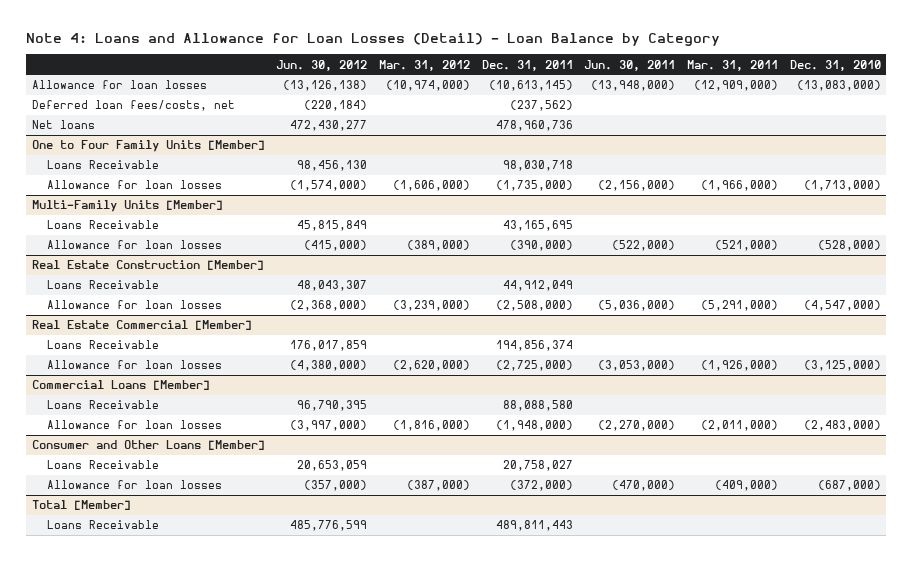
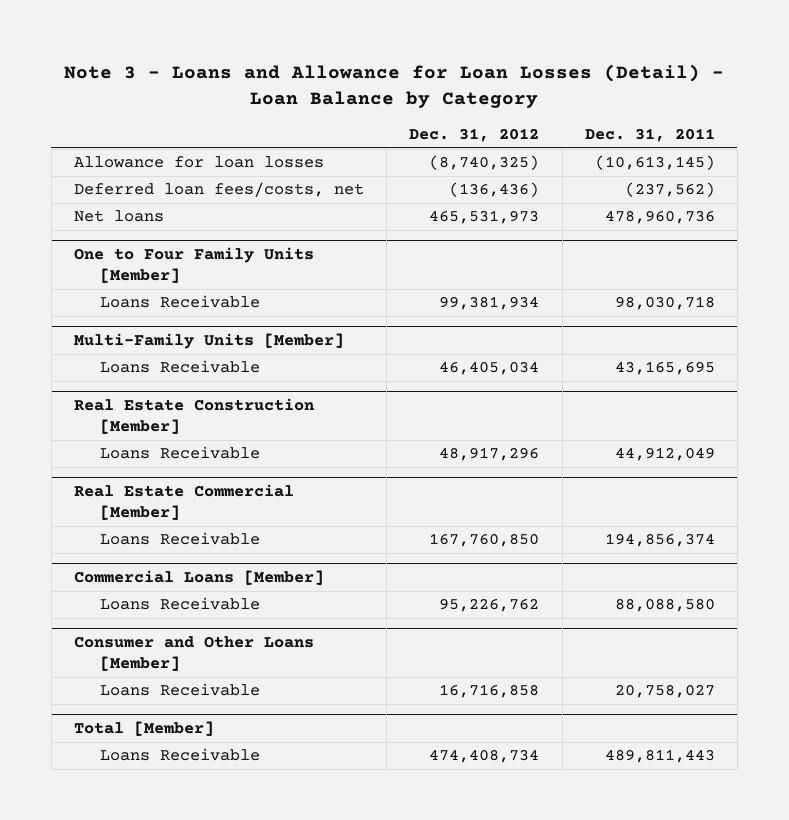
- Note 4: Loans and Allowance for Loan Losses (Detail) - Loan Balance by Category
+ Note 3 - Loans and Allowance for Loan Losses (Detail) - Loan Balance by Category
- | Jun. 30, 2012 | Mar. 31, 2012 | Dec. 31, 2011 | Jun. 30, 2011 | Mar. 31, 2011 | Dec. 31, 2010
+ | Dec. 31, 2012 | Dec. 31, 2011
@ One to Four Family Units [Member]
- Allowance for loan losses | (1,574,000) | (1,606,000) | (1,735,000) | (2,156,000) | (1,966,000) | (1,713,000)
@ Multi-Family Units [Member]
- Allowance for loan losses | (415,000) | (389,000) | (390,000) | (522,000) | (521,000) | (528,000)
@ Real Estate Construction [Member]
- Allowance for loan losses | (2,368,000) | (3,239,000) | (2,508,000) | (5,036,000) | (5,291,000) | (4,547,000)
@ Real Estate Commercial [Member]
- Allowance for loan losses | (4,380,000) | (2,620,000) | (2,725,000) | (3,053,000) | (1,926,000) | (3,125,000)
@ Commercial Loans [Member]
- Allowance for loan losses | (3,997,000) | (1,816,000) | (1,948,000) | (2,270,000) | (2,011,000) | (2,483,000)
@ Consumer and Other Loans [Member]
- Allowance for loan losses | (357,000) | (387,000) | (372,000) | (470,000) | (409,000) | (687,000)

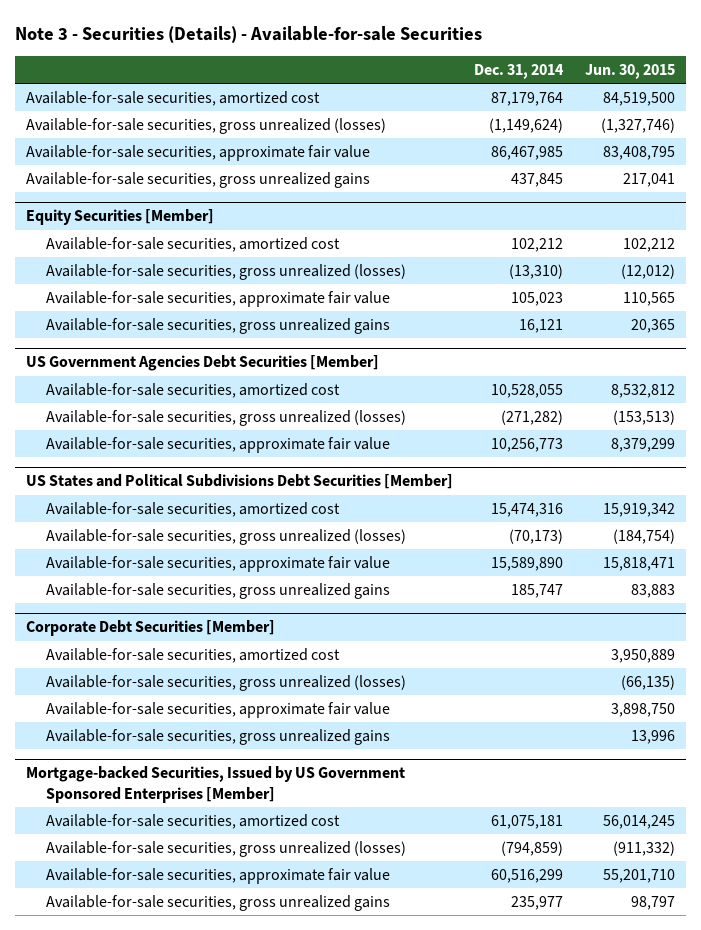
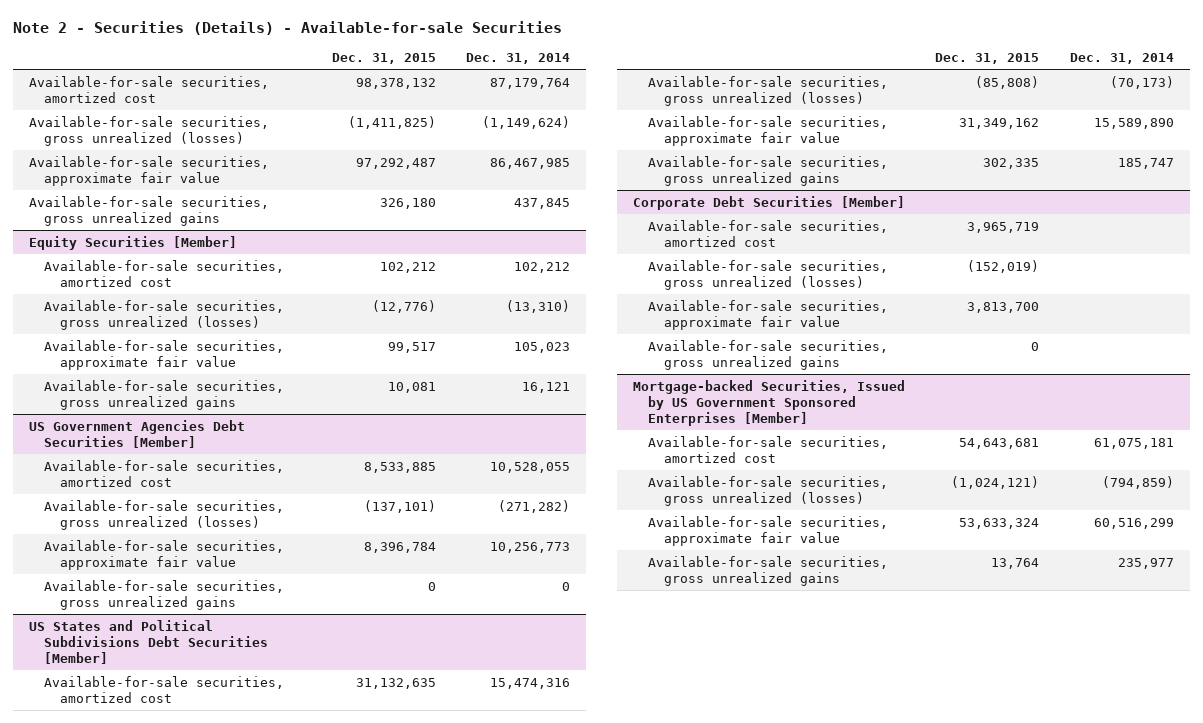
- Note 3 - Securities (Details) - Available-for-sale Securities
+ Note 2 - Securities (Details) - Available-for-sale Securities
- | Dec. 31, 2014 | Jun. 30, 2015
+ | Dec. 31, 2015 | Dec. 31, 2014
@ US Government Agencies Debt Securities [Member]
+ Available-for-sale securities, gross unrealized gains | 0 | 0

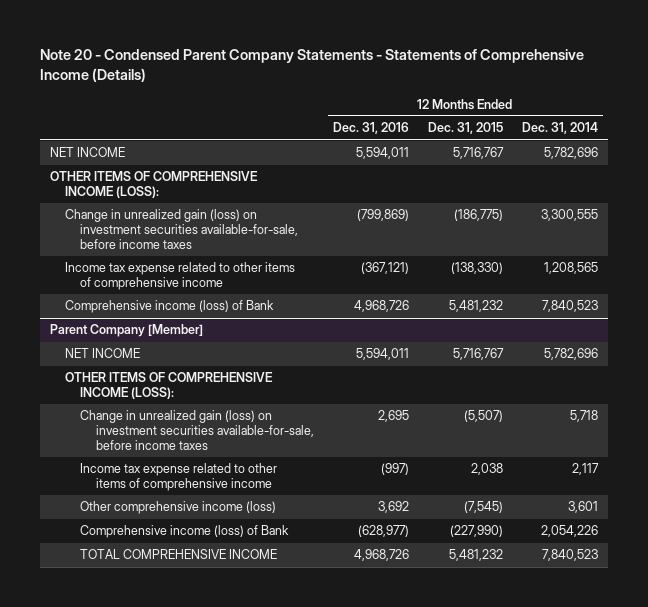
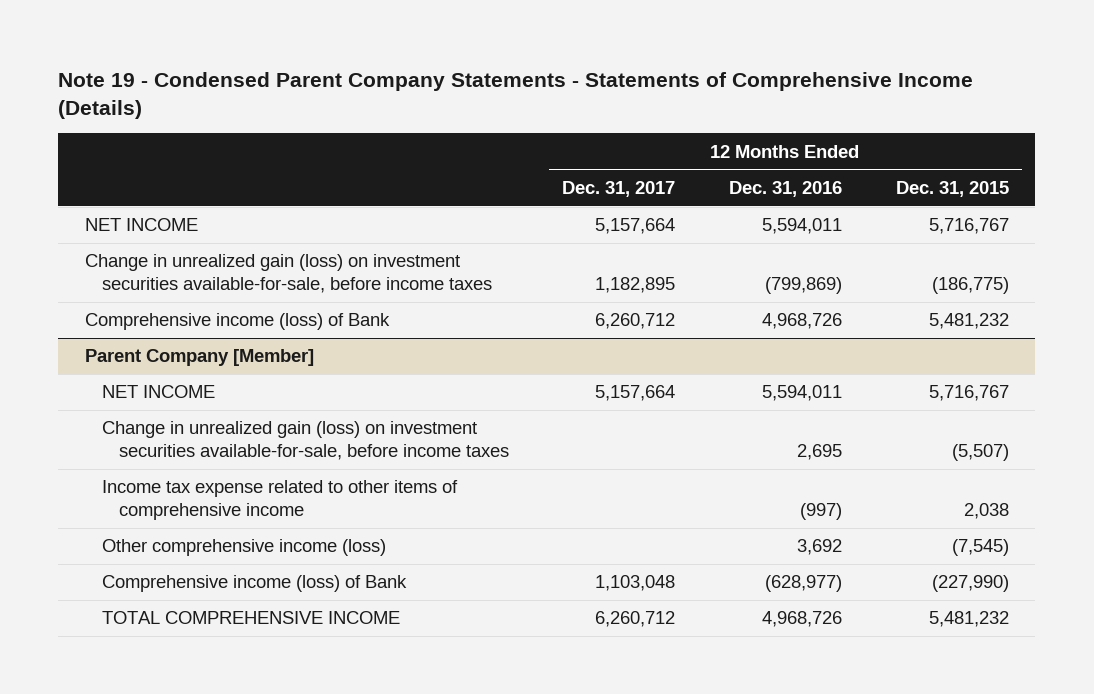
- Note 20 - Condensed Parent Company Statements - Statements of Comprehensive Income (Details)
+ Note 19 - Condensed Parent Company Statements - Statements of Comprehensive Income (Details)
- | 12 Months Ended Dec. 31, 2016 | 12 Months Ended Dec. 31, 2015 | 12 Months Ended Dec. 31, 2014
+ | 12 Months Ended Dec. 31, 2017 | 12 Months Ended Dec. 31, 2016 | 12 Months Ended Dec. 31, 2015
- OTHER ITEMS OF COMPREHENSIVE INCOME (LOSS):
- Income tax expense related to other items of comprehensive income | (367,121) | (138,330) | 1,208,565
@ Parent Company [Member]
- OTHER ITEMS OF COMPREHENSIVE INCOME (LOSS):

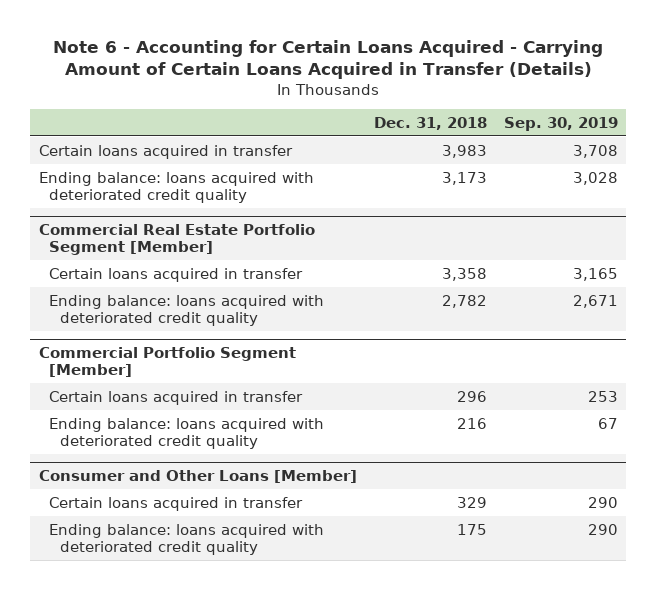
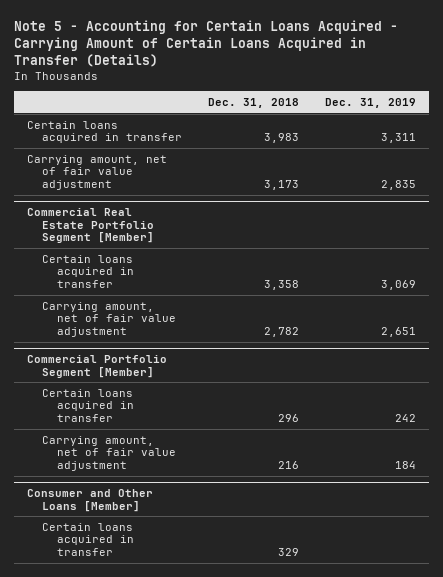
- Note 6 - Accounting for Certain Loans Acquired - Carrying Amount of Certain Loans Acquired in Transfer (Details)
+ Note 5 - Accounting for Certain Loans Acquired - Carrying Amount of Certain Loans Acquired in Transfer (Details)
- | Dec. 31, 2018 | Sep. 30, 2019
+ | Dec. 31, 2018 | Dec. 31, 2019
- Ending balance: loans acquired with deteriorated credit quality | 3,173 | 3,028
+ Carrying amount, net of fair value adjustment | 3,173 | 2,835
@ Commercial Real Estate Portfolio Segment [Member]
- Ending balance: loans acquired with deteriorated credit quality | 2,782 | 2,671
+ Carrying amount, net of fair value adjustment | 2,782 | 2,651
@ Commercial Portfolio Segment [Member]
- Ending balance: loans acquired with deteriorated credit quality | 216 | 67
+ Carrying amount, net of fair value adjustment | 216 | 184
@ Consumer and Other Loans [Member]
- Ending balance: loans acquired with deteriorated credit quality | 175 | 290

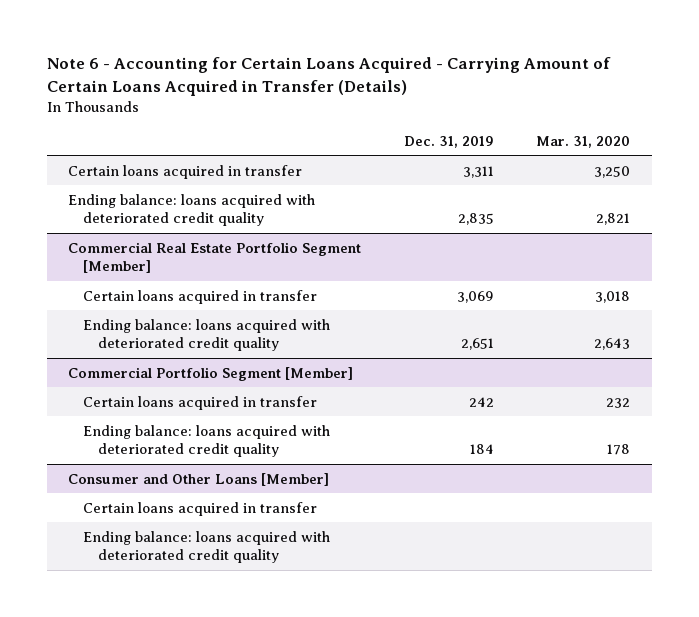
- Note 5 - Accounting for Certain Loans Acquired - Carrying Amount of Certain Loans Acquired in Transfer (Details)
+ Note 6 - Accounting for Certain Loans Acquired - Carrying Amount of Certain Loans Acquired in Transfer (Details)
- | Dec. 31, 2018 | Dec. 31, 2019
+ | Dec. 31, 2019 | Mar. 31, 2020
- Carrying amount, net of fair value adjustment | 3,173 | 2,835
+ Ending balance: loans acquired with deteriorated credit quality | 2,835 | 2,821
@ Commercial Real Estate Portfolio Segment [Member]
- Carrying amount, net of fair value adjustment | 2,782 | 2,651
+ Ending balance: loans acquired with deteriorated credit quality | 2,651 | 2,643
@ Commercial Portfolio Segment [Member]
- Carrying amount, net of fair value adjustment | 216 | 184
+ Ending balance: loans acquired with deteriorated credit quality | 184 | 178
@ Consumer and Other Loans [Member]
+ Ending balance: loans acquired with deteriorated credit quality

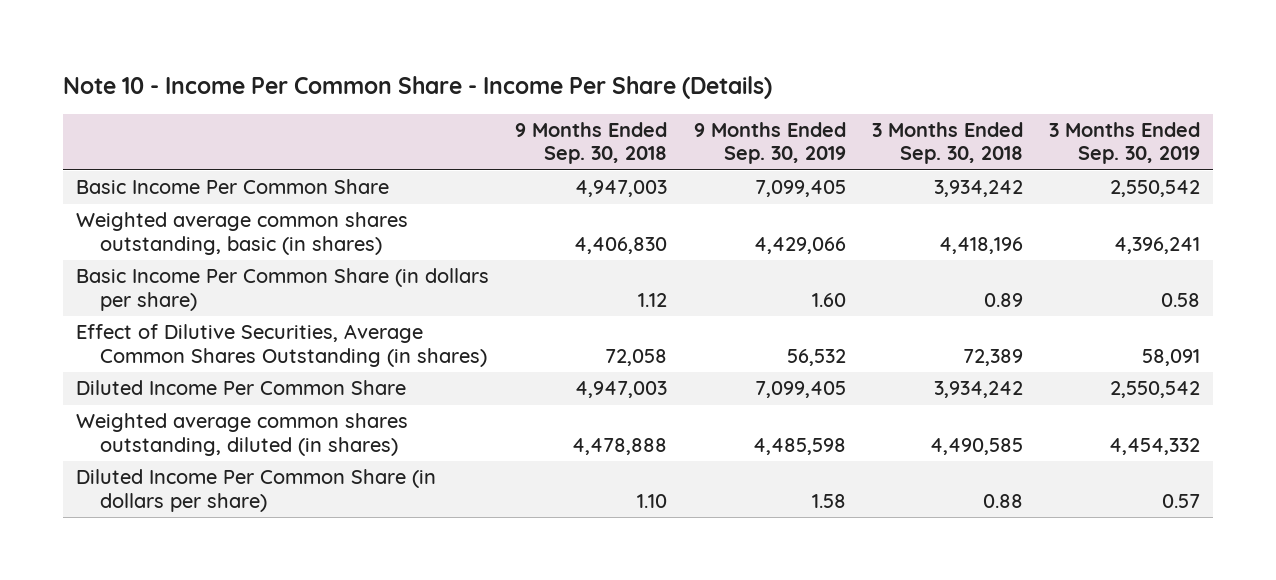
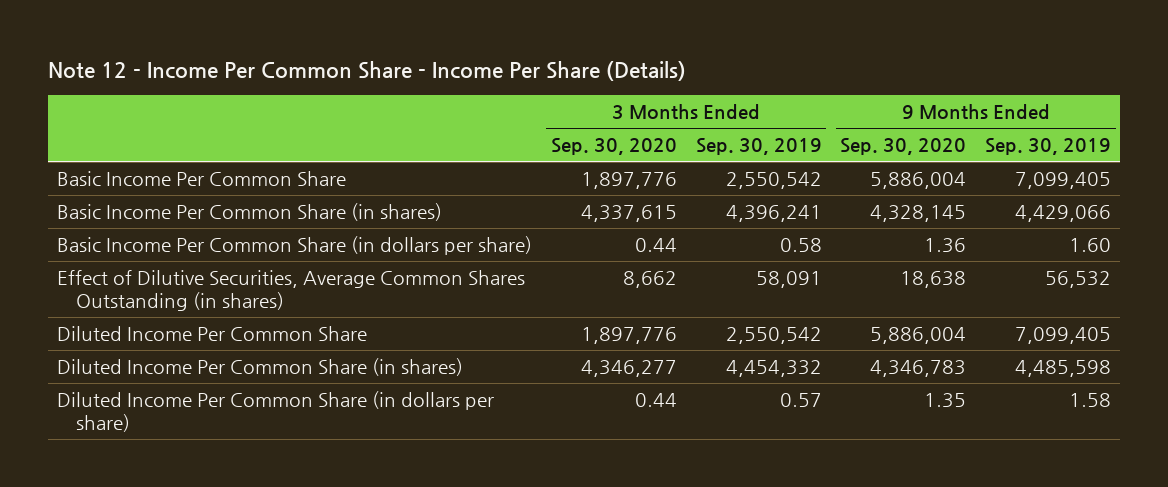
- Note 10 - Income Per Common Share - Income Per Share (Details)
+ Note 12 - Income Per Common Share - Income Per Share (Details)
- | 9 Months Ended Sep. 30, 2018 | 9 Months Ended Sep. 30, 2019 | 3 Months Ended Sep. 30, 2018 | 3 Months Ended Sep. 30, 2019
+ | 3 Months Ended Sep. 30, 2020 | 3 Months Ended Sep. 30, 2019 | 9 Months Ended Sep. 30, 2020 | 9 Months Ended Sep. 30, 2019
- Weighted average common shares outstanding, basic (in shares) | 4,406,830 | 4,429,066 | 4,418,196 | 4,396,241
+ Basic Income Per Common Share (in shares) | 4,337,615 | 4,396,241 | 4,328,145 | 4,429,066
- Weighted average common shares outstanding, diluted (in shares) | 4,478,888 | 4,485,598 | 4,490,585 | 4,454,332
+ Diluted Income Per Common Share (in shares) | 4,346,277 | 4,454,332 | 4,346,783 | 4,485,598

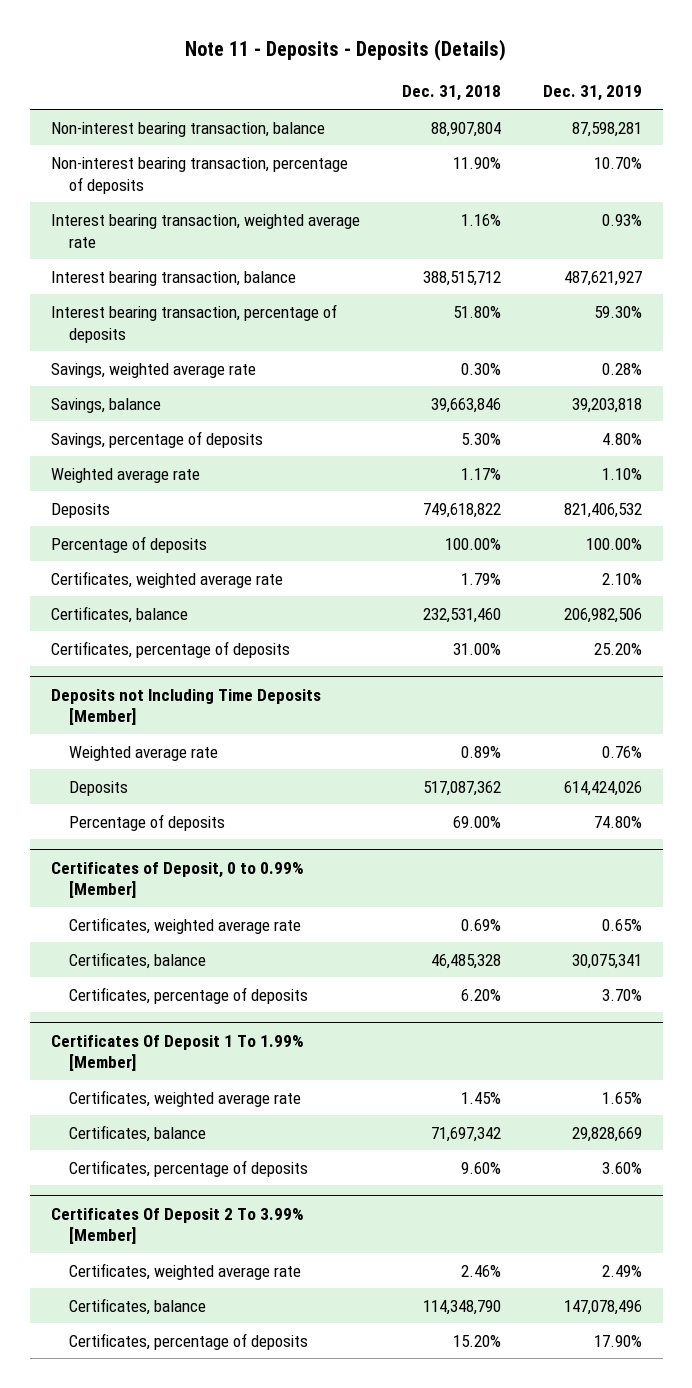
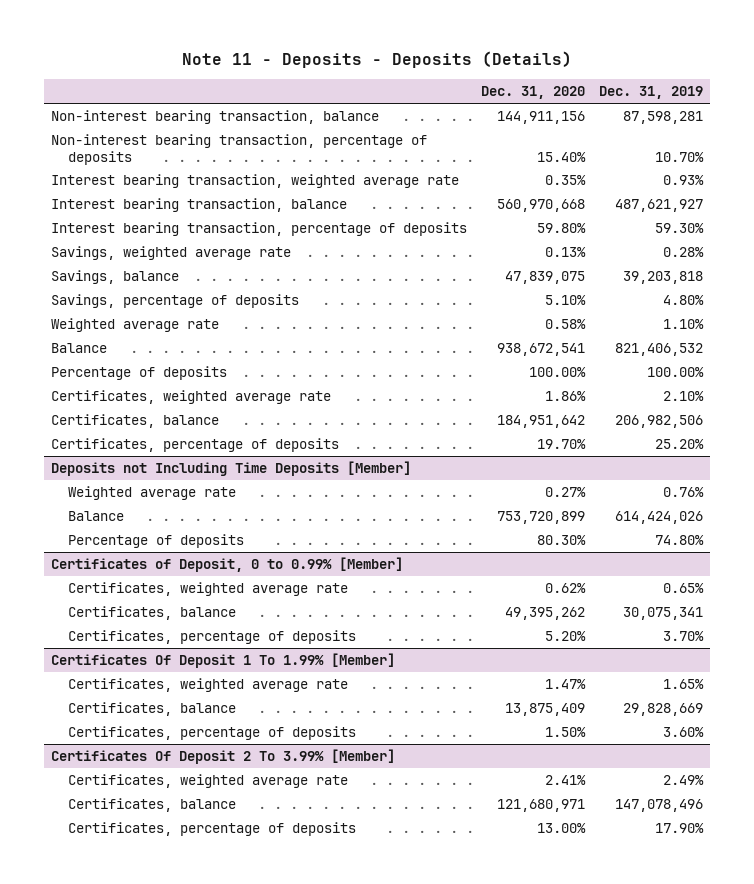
- | Dec. 31, 2018 | Dec. 31, 2019
+ | Dec. 31, 2020 | Dec. 31, 2019
- Deposits | 749,618,822 | 821,406,532
+ Balance | 938,672,541 | 821,406,532
@ Deposits not Including Time Deposits [Member]
- Deposits | 517,087,362 | 614,424,026
+ Balance | 753,720,899 | 614,424,026

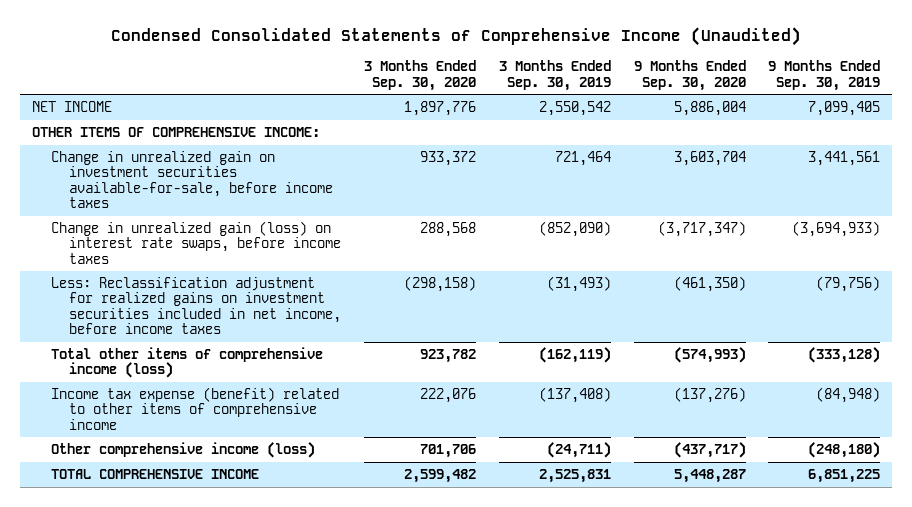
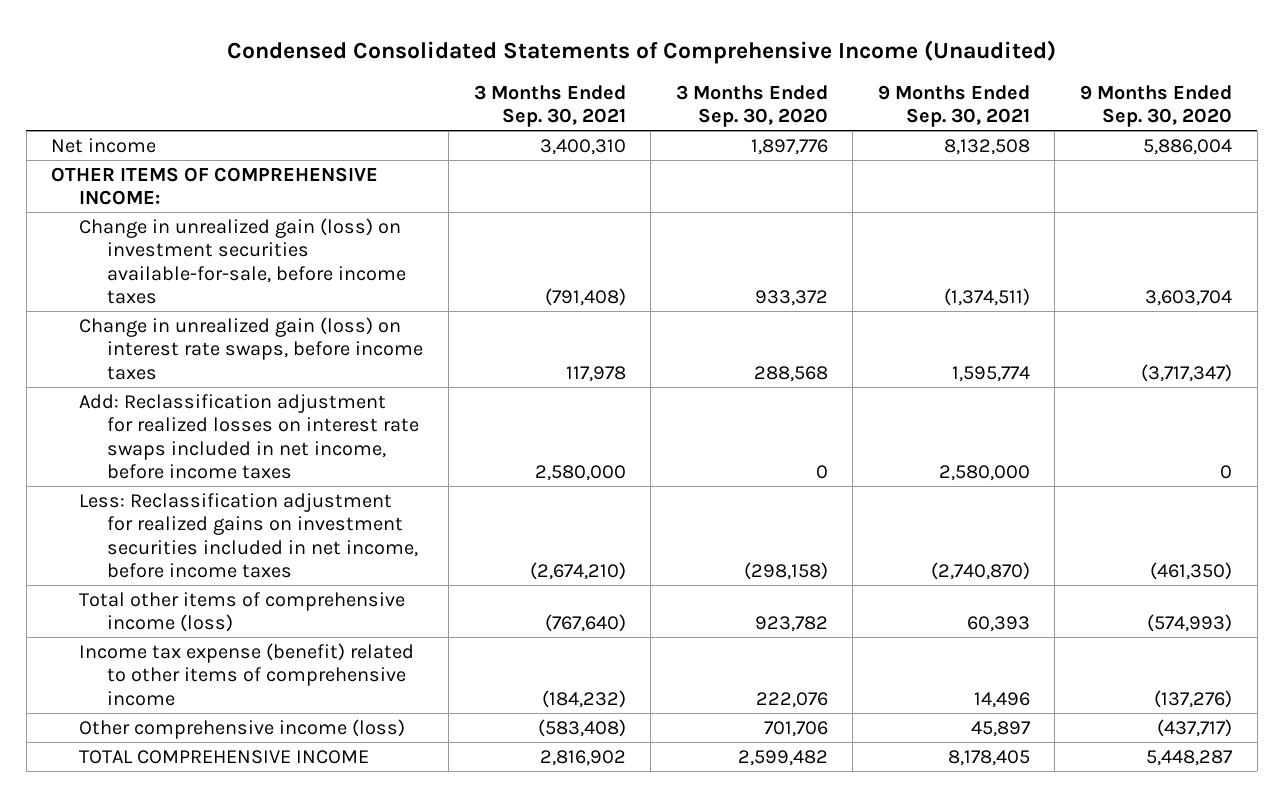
- | 3 Months Ended Sep. 30, 2020 | 3 Months Ended Sep. 30, 2019 | 9 Months Ended Sep. 30, 2020 | 9 Months Ended Sep. 30, 2019
+ | 3 Months Ended Sep. 30, 2021 | 3 Months Ended Sep. 30, 2020 | 9 Months Ended Sep. 30, 2021 | 9 Months Ended Sep. 30, 2020
- NET INCOME | 1,897,776 | 2,550,542 | 5,886,004 | 7,099,405
+ Net income | 3,400,310 | 1,897,776 | 8,132,508 | 5,886,004
- Change in unrealized gain on investment securities available-for-sale, before income taxes | 933,372 | 721,464 | 3,603,704 | 3,441,561
+ Change in unrealized gain (loss) on investment securities available-for-sale, before income taxes | (791,408) | 933,372 | (1,374,511) | 3,603,704
+ Add: Reclassification adjustment for realized losses on interest rate swaps included in net income, before income taxes | 2,580,000 | 0 | 2,580,000 | 0

